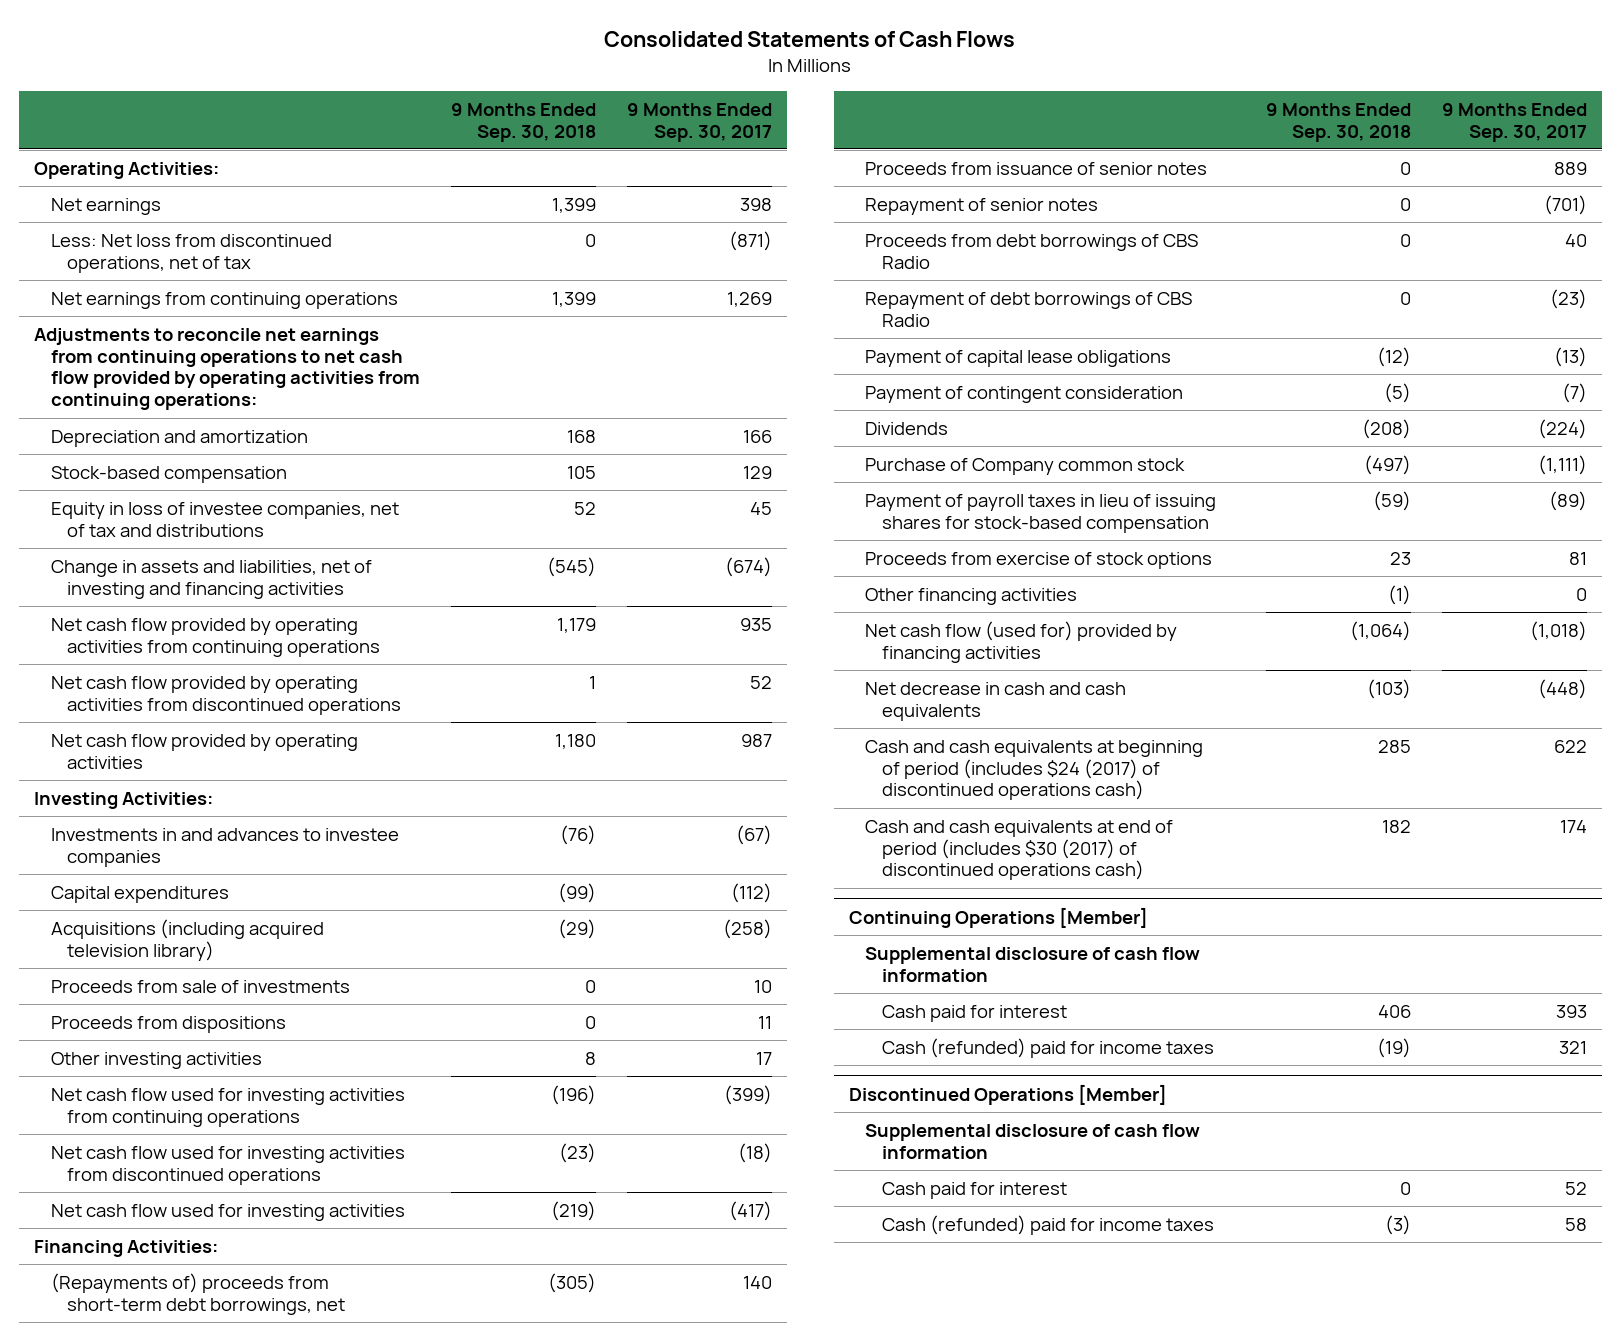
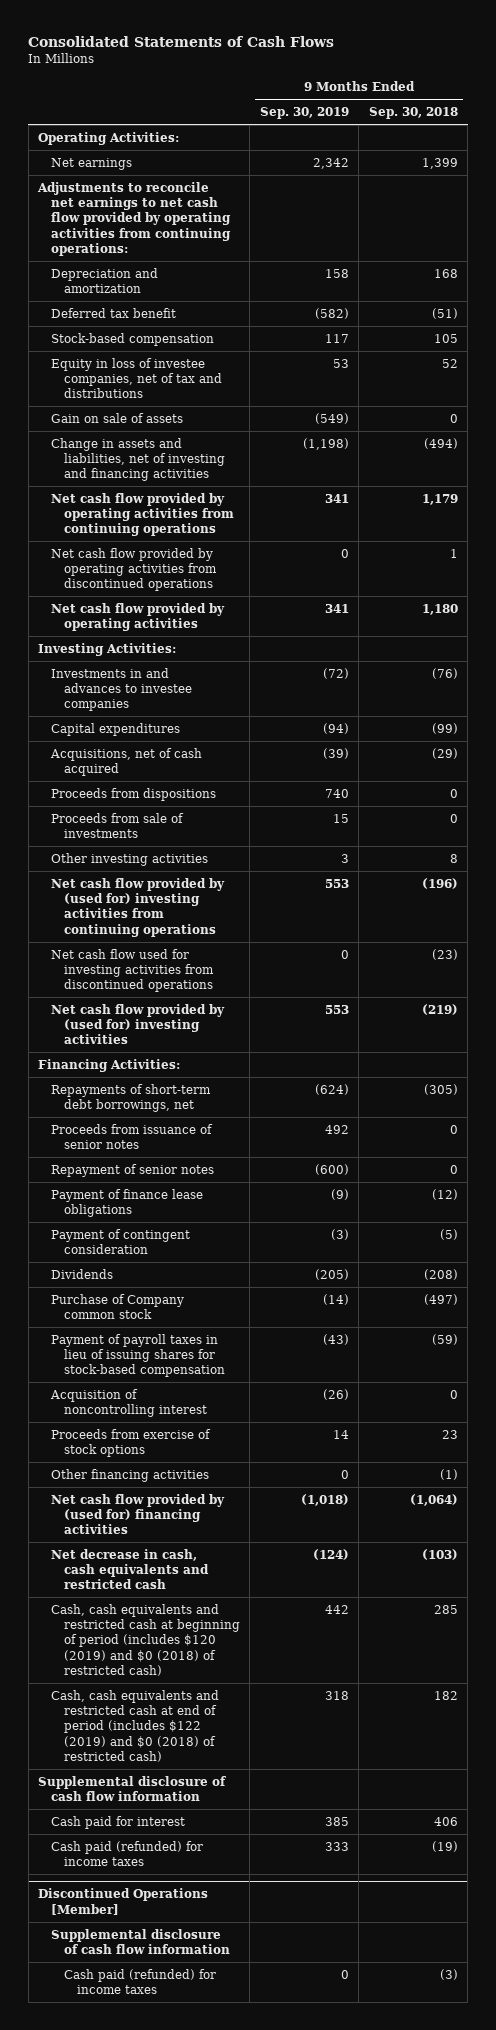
- | 9 Months Ended Sep. 30, 2018 | 9 Months Ended Sep. 30, 2017
+ | 9 Months Ended Sep. 30, 2019 | 9 Months Ended Sep. 30, 2018
- Less: Net loss from discontinued operations, net of tax | 0 | (871)
- Net earnings from continuing operations | 1,399 | 1,269
- Adjustments to reconcile net earnings from continuing operations to net cash flow provided by operating activities from continuing operations:
+ Adjustments to reconcile net earnings to net cash flow provided by operating activities from continuing operations:
+ Deferred tax benefit | (582) | (51)
- Change in assets and liabilities, net of investing and financing activities | (545) | (674)
+ Gain on sale of assets | (549) | 0
+ Change in assets and liabilities, net of investing and financing activities | (1,198) | (494)
- Acquisitions (including acquired television library) | (29) | (258)
+ Acquisitions, net of cash acquired | (39) | (29)
moved down: Proceeds from sale of investments | 15 | 0
- Net cash flow used for investing activities from continuing operations | (196) | (399)
+ Net cash flow provided by (used for) investing activities from continuing operations | 553 | (196)
- Net cash flow used for investing activities | (219) | (417)
+ Net cash flow provided by (used for) investing activities | 553 | (219)
- (Repayments of) proceeds from short-term debt borrowings, net | (305) | 140
+ Repayments of short-term debt borrowings, net | (624) | (305)
- Proceeds from debt borrowings of CBS Radio | 0 | 40
- Repayment of debt borrowings of CBS Radio | 0 | (23)
- Payment of capital lease obligations | (12) | (13)
+ Payment of finance lease obligations | (9) | (12)
+ Acquisition of noncontrolling interest | (26) | 0
- Net cash flow (used for) provided by financing activities | (1,064) | (1,018)
- Net decrease in cash and cash equivalents | (103) | (448)
- Cash and cash equivalents at beginning of period (includes $24 (2017) of discontinued operations cash) | 285 | 622
- Cash and cash equivalents at end of period (includes $30 (2017) of discontinued operations cash) | 182 | 174
- Continuing Operations [Member]
+ Net cash flow provided by (used for) financing activities | (1,018) | (1,064)
+ Net decrease in cash, cash equivalents and restricted cash | (124) | (103)
+ Cash, cash equivalents and restricted cash at beginning of period (includes $120 (2019) and $0 (2018) of restricted cash) | 442 | 285
+ Cash, cash equivalents and restricted cash at end of period (includes $122 (2019) and $0 (2018) of restricted cash) | 318 | 182
- Cash (refunded) paid for income taxes | (19) | 321
+ Cash paid (refunded) for income taxes | 333 | (19)
@ Discontinued Operations [Member]
- Cash paid for interest | 0 | 52
- Cash (refunded) paid for income taxes | (3) | 58
+ Cash paid (refunded) for income taxes | 0 | (3)

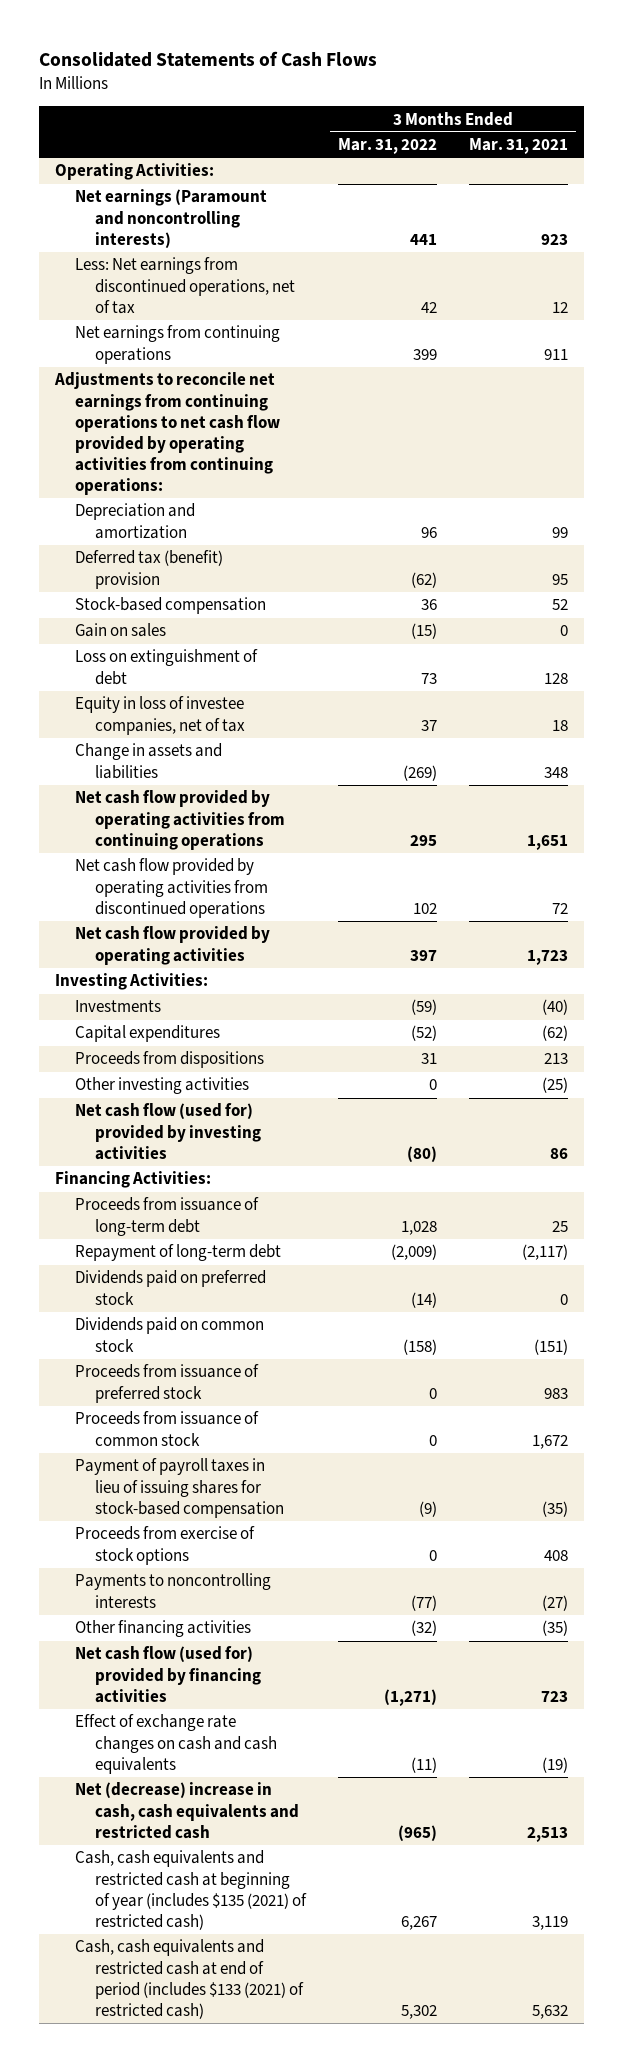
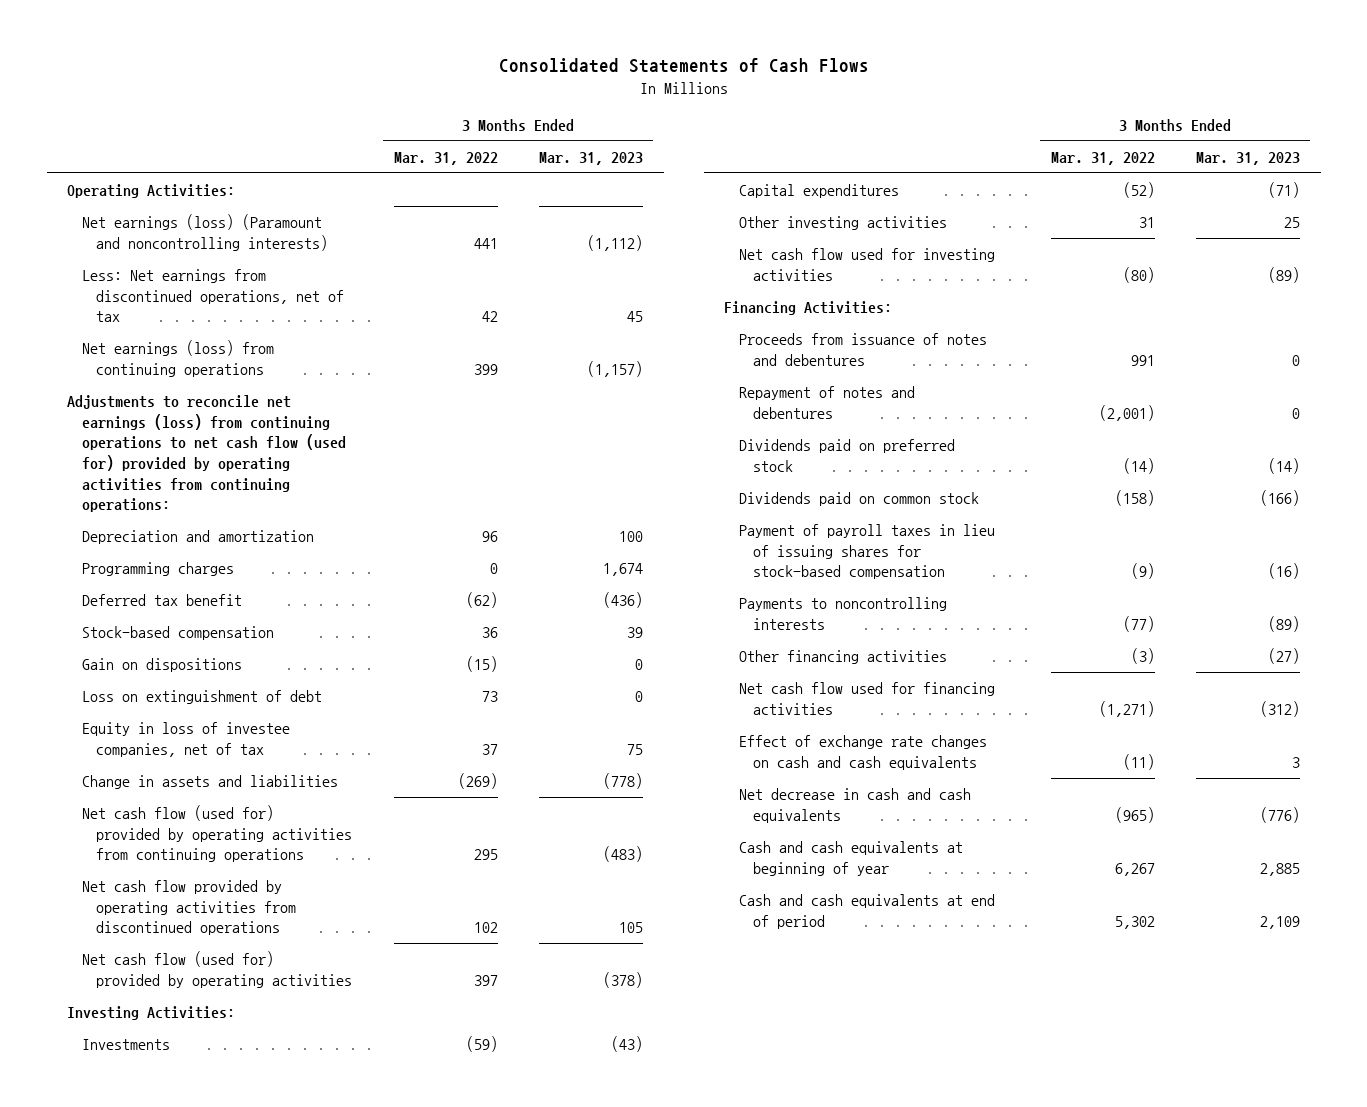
- | 3 Months Ended Mar. 31, 2022 | 3 Months Ended Mar. 31, 2021
+ | 3 Months Ended Mar. 31, 2022 | 3 Months Ended Mar. 31, 2023
- Net earnings (Paramount and noncontrolling interests) | 441 | 923
+ Net earnings (loss) (Paramount and noncontrolling interests) | 441 | (1,112)
- Net earnings from continuing operations | 399 | 911
- Adjustments to reconcile net earnings from continuing operations to net cash flow provided by operating activities from continuing operations:
+ Net earnings (loss) from continuing operations | 399 | (1,157)
+ Adjustments to reconcile net earnings (loss) from continuing operations to net cash flow (used for) provided by operating activities from continuing operations:
- Deferred tax (benefit) provision | (62) | 95
+ Programming charges | 0 | 1,674
+ Deferred tax benefit | (62) | (436)
- Gain on sales | (15) | 0
+ Gain on dispositions | (15) | 0
- Net cash flow provided by operating activities from continuing operations | 295 | 1,651
+ Net cash flow (used for) provided by operating activities from continuing operations | 295 | (483)
- Net cash flow provided by operating activities | 397 | 1,723
+ Net cash flow (used for) provided by operating activities | 397 | (378)
- Proceeds from dispositions | 31 | 213
- Other investing activities | 0 | (25)
- Net cash flow (used for) provided by investing activities | (80) | 86
+ Other investing activities | 31 | 25
+ Net cash flow used for investing activities | (80) | (89)
- Proceeds from issuance of long-term debt | 1,028 | 25
- Repayment of long-term debt | (2,009) | (2,117)
+ Proceeds from issuance of notes and debentures | 991 | 0
+ Repayment of notes and debentures | (2,001) | 0
- Proceeds from issuance of preferred stock | 0 | 983
- Proceeds from issuance of common stock | 0 | 1,672
- Proceeds from exercise of stock options | 0 | 408
- Other financing activities | (32) | (35)
- Net cash flow (used for) provided by financing activities | (1,271) | 723
+ Other financing activities | (3) | (27)
+ Net cash flow used for financing activities | (1,271) | (312)
- Net (decrease) increase in cash, cash equivalents and restricted cash | (965) | 2,513
- Cash, cash equivalents and restricted cash at beginning of year (includes $135 (2021) of restricted cash) | 6,267 | 3,119
- Cash, cash equivalents and restricted cash at end of period (includes $133 (2021) of restricted cash) | 5,302 | 5,632
+ Net decrease in cash and cash equivalents | (965) | (776)
+ Cash and cash equivalents at beginning of year | 6,267 | 2,885
+ Cash and cash equivalents at end of period | 5,302 | 2,109

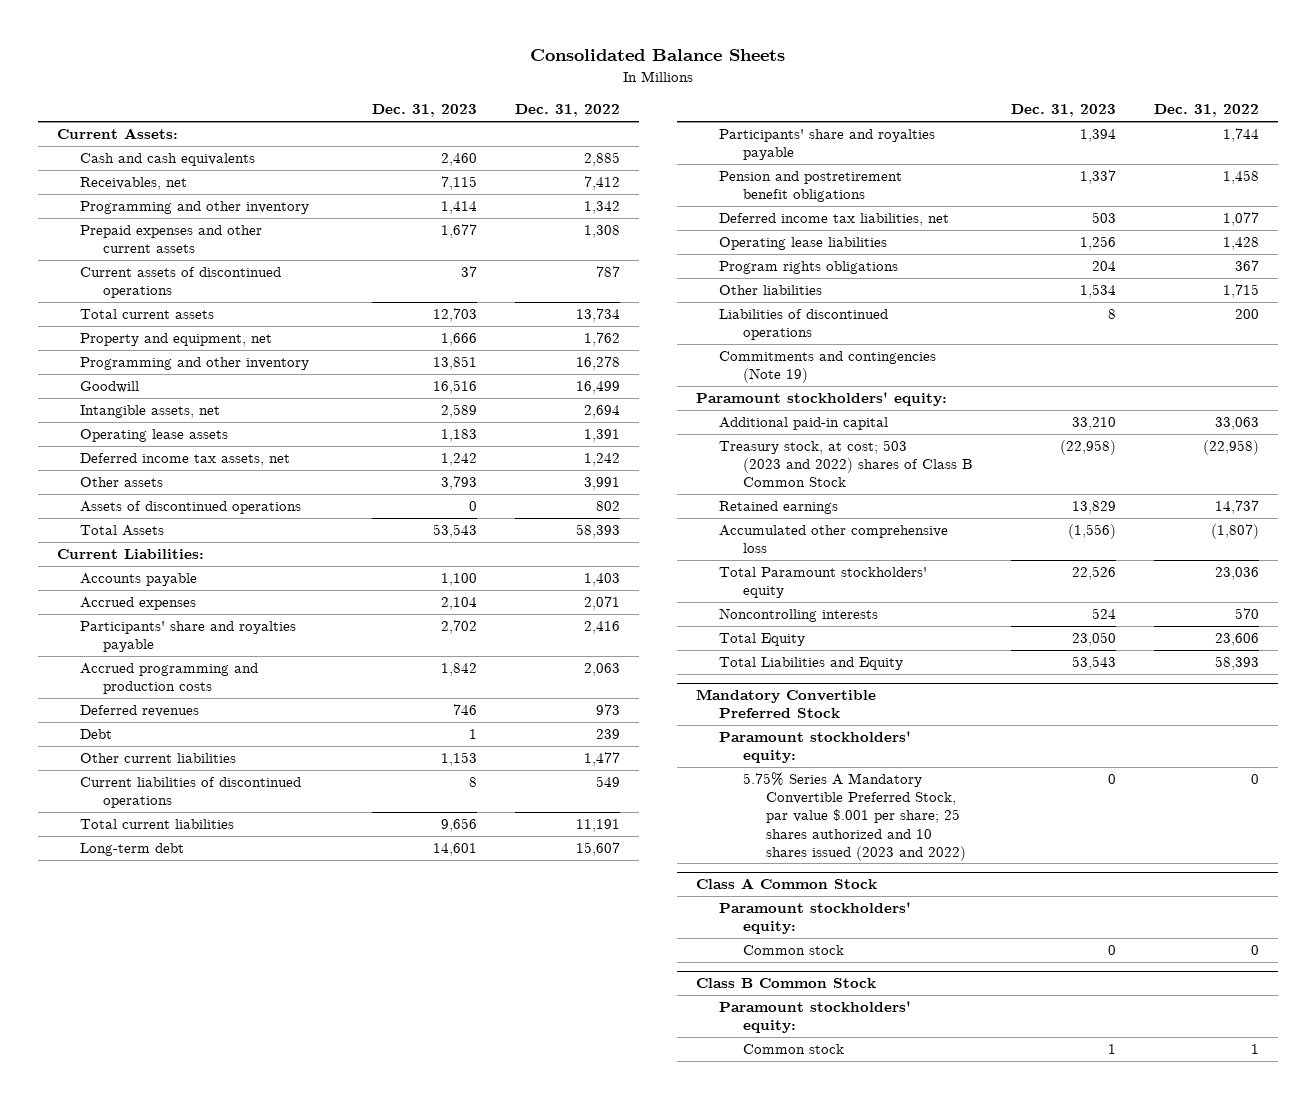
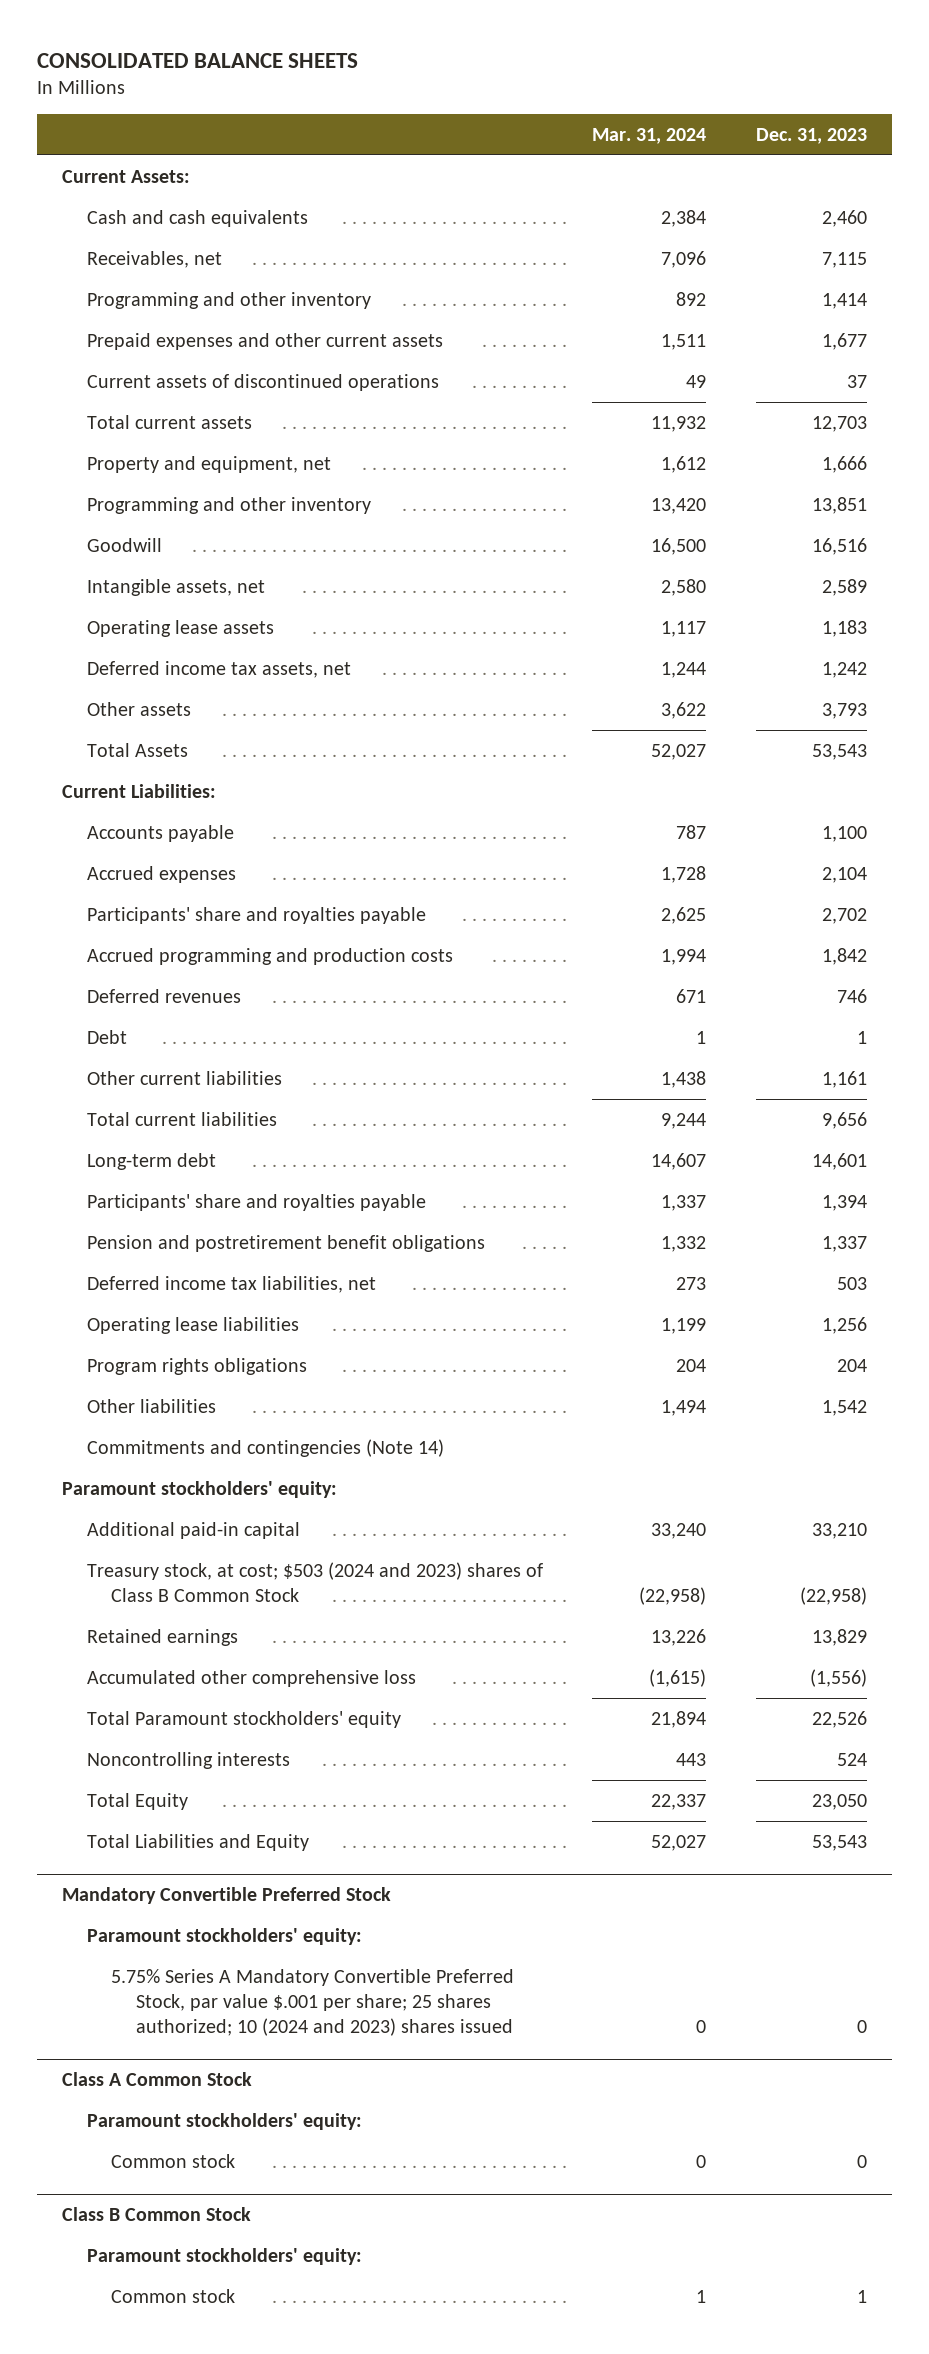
- Consolidated Balance Sheets
+ CONSOLIDATED BALANCE SHEETS
- | Dec. 31, 2023 | Dec. 31, 2022
+ | Mar. 31, 2024 | Dec. 31, 2023
- Assets of discontinued operations | 0 | 802
- Other current liabilities | 1,153 | 1,477
- Current liabilities of discontinued operations | 8 | 549
+ Other current liabilities | 1,438 | 1,161
- Other liabilities | 1,534 | 1,715
- Liabilities of discontinued operations | 8 | 200
- Commitments and contingencies (Note 19)
+ Other liabilities | 1,494 | 1,542
+ Commitments and contingencies (Note 14)
- Treasury stock, at cost; 503 (2023 and 2022) shares of Class B Common Stock | (22,958) | (22,958)
+ Treasury stock, at cost; $503 (2024 and 2023) shares of Class B Common Stock | (22,958) | (22,958)
@ Mandatory Convertible Preferred Stock
- 5.75% Series A Mandatory Convertible Preferred Stock, par value $.001 per share; 25 shares authorized and 10 shares issued (2023 and 2022) | 0 | 0
+ 5.75% Series A Mandatory Convertible Preferred Stock, par value $.001 per share; 25 shares authorized; 10 (2024 and 2023) shares issued | 0 | 0

